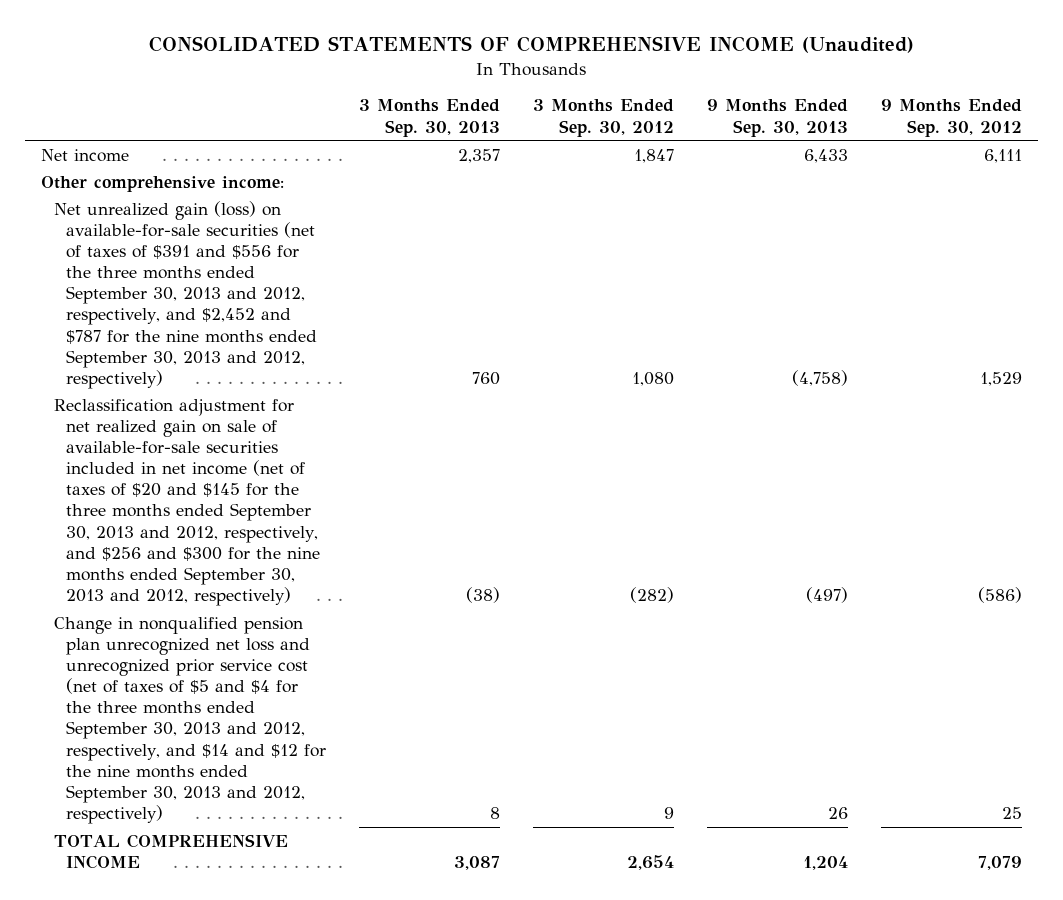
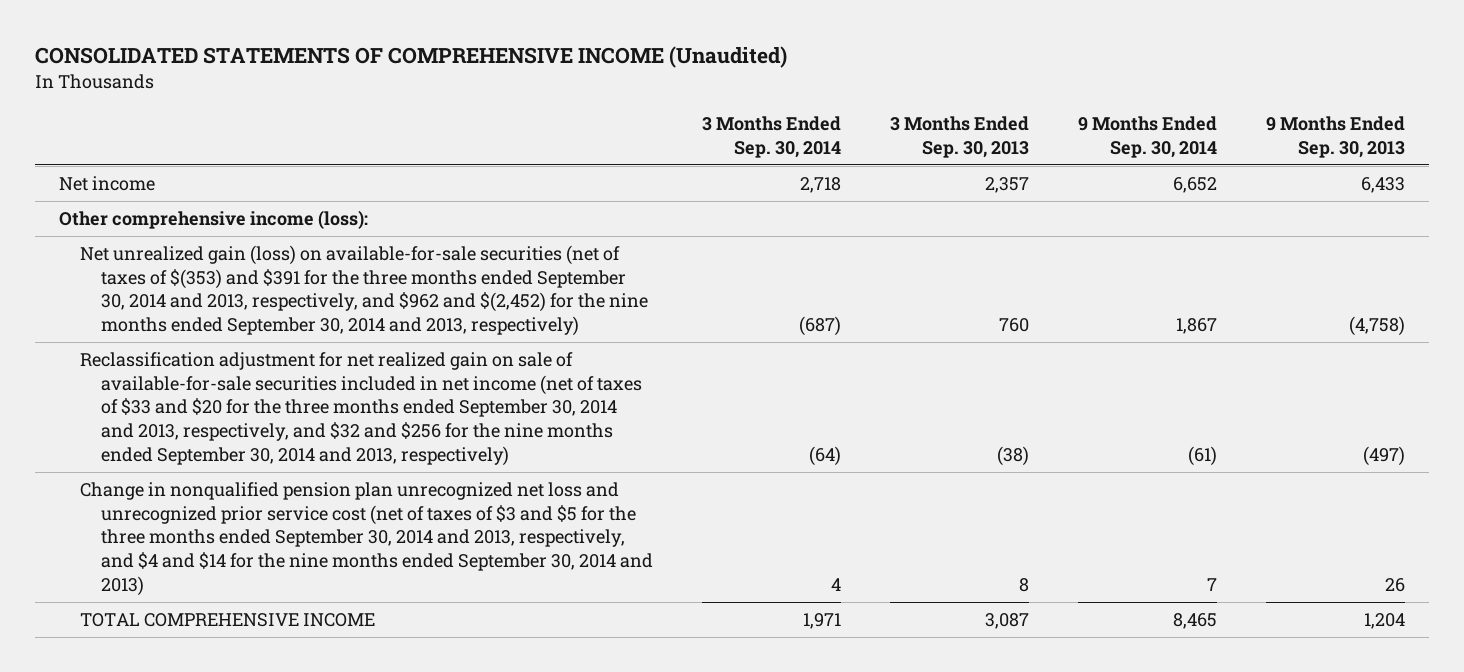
- | 3 Months Ended Sep. 30, 2013 | 3 Months Ended Sep. 30, 2012 | 9 Months Ended Sep. 30, 2013 | 9 Months Ended Sep. 30, 2012
+ | 3 Months Ended Sep. 30, 2014 | 3 Months Ended Sep. 30, 2013 | 9 Months Ended Sep. 30, 2014 | 9 Months Ended Sep. 30, 2013
- Other comprehensive income:
- Net unrealized gain (loss) on available-for-sale securities (net of taxes of $391 and $556 for the three months ended September 30, 2013 and 2012, respectively, and $2,452 and $787 for the nine months ended September 30, 2013 and 2012, respectively) | 760 | 1,080 | (4,758) | 1,529
- Reclassification adjustment for net realized gain on sale of available-for-sale securities included in net income (net of taxes of $20 and $145 for the three months ended September 30, 2013 and 2012, respectively, and $256 and $300 for the nine months ended September 30, 2013 and 2012, respectively) | (38) | (282) | (497) | (586)
- Change in nonqualified pension plan unrecognized net loss and unrecognized prior service cost (net of taxes of $5 and $4 for the three months ended September 30, 2013 and 2012, respectively, and $14 and $12 for the nine months ended September 30, 2013 and 2012, respectively) | 8 | 9 | 26 | 25
+ Other comprehensive income (loss):
+ Net unrealized gain (loss) on available-for-sale securities (net of taxes of $(353) and $391 for the three months ended September 30, 2014 and 2013, respectively, and $962 and $(2,452) for the nine months ended September 30, 2014 and 2013, respectively) | (687) | 760 | 1,867 | (4,758)
+ Reclassification adjustment for net realized gain on sale of available-for-sale securities included in net income (net of taxes of $33 and $20 for the three months ended September 30, 2014 and 2013, respectively, and $32 and $256 for the nine months ended September 30, 2014 and 2013, respectively) | (64) | (38) | (61) | (497)
+ Change in nonqualified pension plan unrecognized net loss and unrecognized prior service cost (net of taxes of $3 and $5 for the three months ended September 30, 2014 and 2013, respectively, and $4 and $14 for the nine months ended September 30, 2014 and 2013) | 4 | 8 | 7 | 26

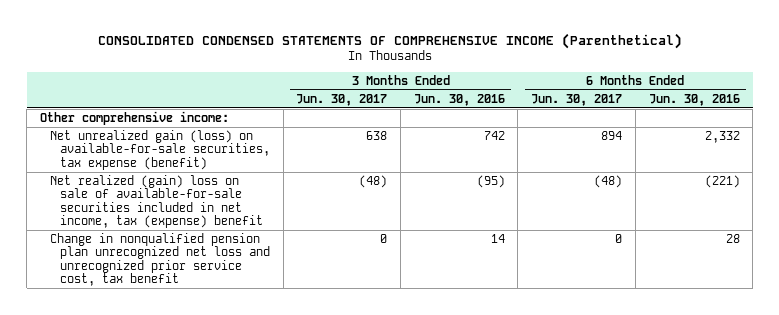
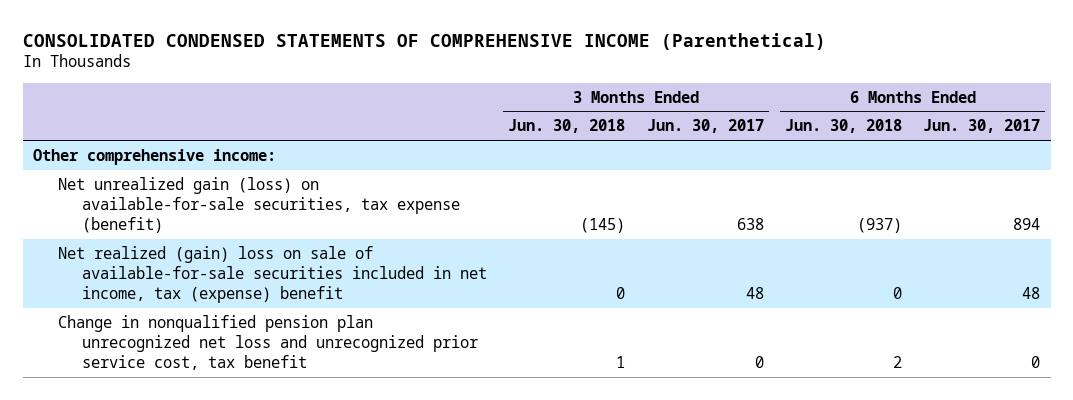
- | 3 Months Ended Jun. 30, 2017 | 3 Months Ended Jun. 30, 2016 | 6 Months Ended Jun. 30, 2017 | 6 Months Ended Jun. 30, 2016
+ | 3 Months Ended Jun. 30, 2018 | 3 Months Ended Jun. 30, 2017 | 6 Months Ended Jun. 30, 2018 | 6 Months Ended Jun. 30, 2017
- Net realized (gain) loss on sale of available-for-sale securities included in net income, tax (expense) benefit | (48) | (95) | (48) | (221)
+ Net realized (gain) loss on sale of available-for-sale securities included in net income, tax (expense) benefit | 0 | 48 | 0 | 48

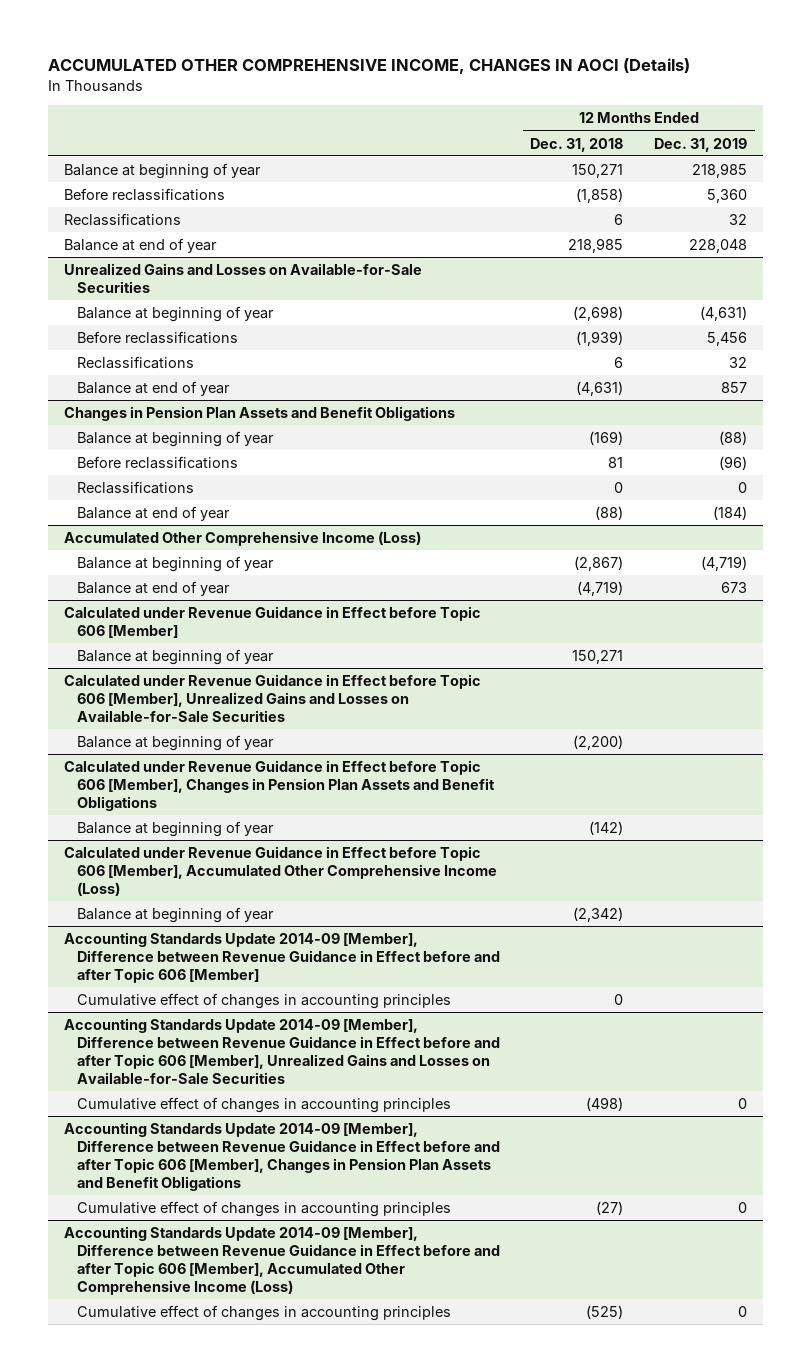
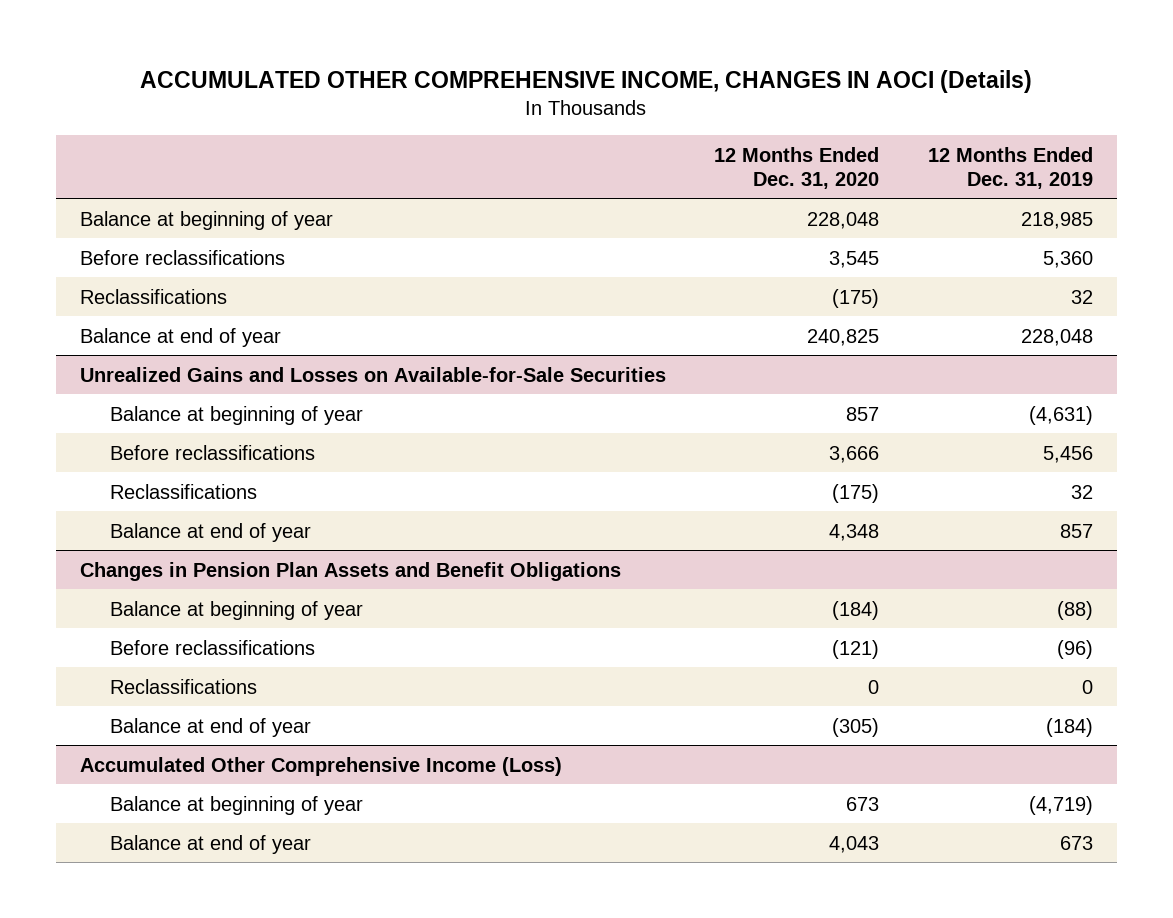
- | 12 Months Ended Dec. 31, 2018 | 12 Months Ended Dec. 31, 2019
+ | 12 Months Ended Dec. 31, 2020 | 12 Months Ended Dec. 31, 2019
- Calculated under Revenue Guidance in Effect before Topic 606 [Member]
- Balance at beginning of year | 150,271 |
- Calculated under Revenue Guidance in Effect before Topic 606 [Member], Unrealized Gains and Losses on Available-for-Sale Securities
- Balance at beginning of year | (2,200) |
- Calculated under Revenue Guidance in Effect before Topic 606 [Member], Changes in Pension Plan Assets and Benefit Obligations
- Balance at beginning of year | (142) |
- Calculated under Revenue Guidance in Effect before Topic 606 [Member], Accumulated Other Comprehensive Income (Loss)
- Balance at beginning of year | (2,342) |
- Accounting Standards Update 2014-09 [Member], Difference between Revenue Guidance in Effect before and after Topic 606 [Member]
- Cumulative effect of changes in accounting principles | 0 |
- Accounting Standards Update 2014-09 [Member], Difference between Revenue Guidance in Effect before and after Topic 606 [Member], Unrealized Gains and Losses on Available-for-Sale Securities
- Cumulative effect of changes in accounting principles | (498) | 0
- Accounting Standards Update 2014-09 [Member], Difference between Revenue Guidance in Effect before and after Topic 606 [Member], Changes in Pension Plan Assets and Benefit Obligations
- Cumulative effect of changes in accounting principles | (27) | 0
- Accounting Standards Update 2014-09 [Member], Difference between Revenue Guidance in Effect before and after Topic 606 [Member], Accumulated Other Comprehensive Income (Loss)
- Cumulative effect of changes in accounting principles | (525) | 0

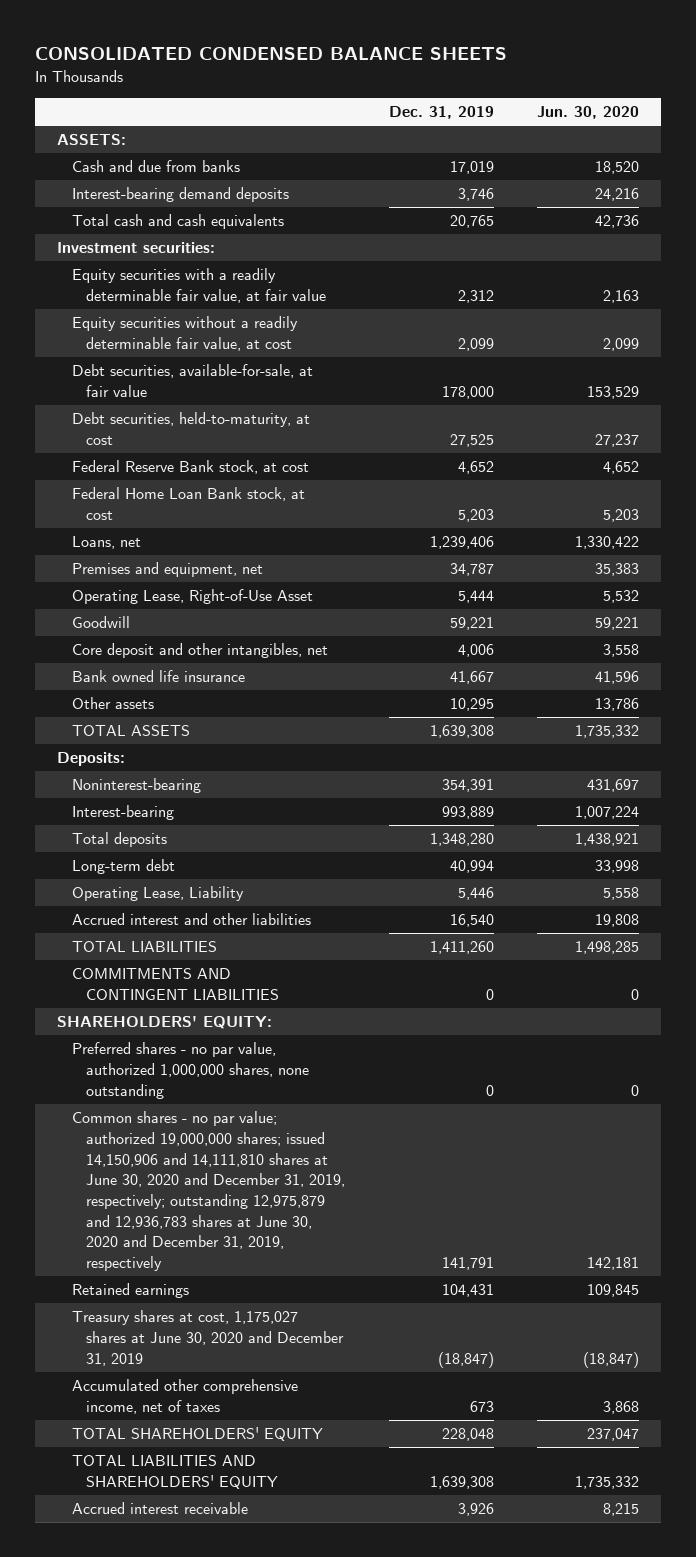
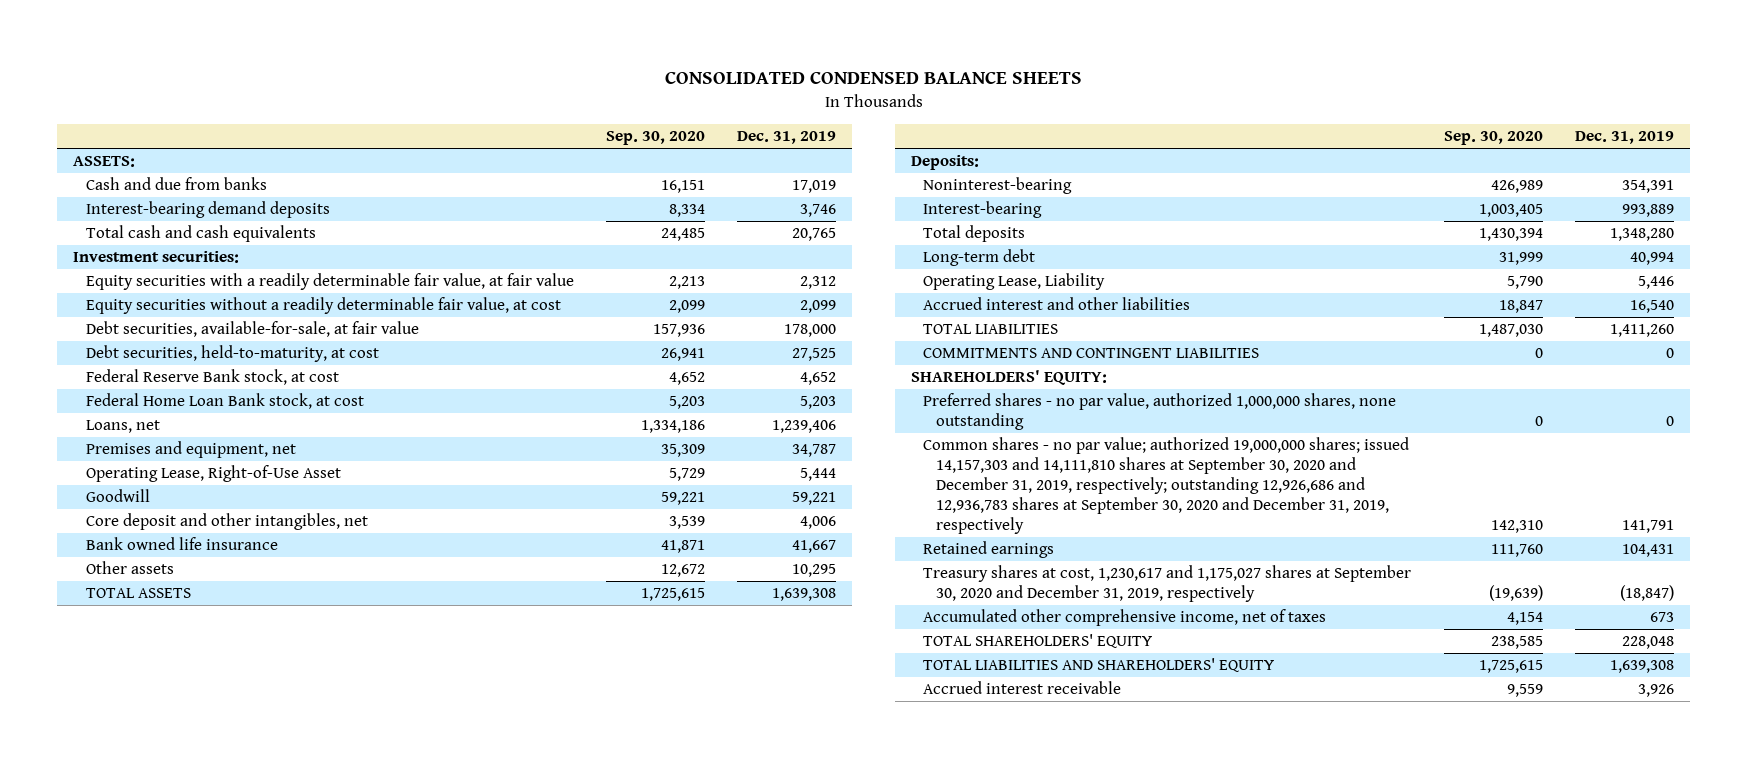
- | Dec. 31, 2019 | Jun. 30, 2020
+ | Sep. 30, 2020 | Dec. 31, 2019
- Common shares - no par value; authorized 19,000,000 shares; issued 14,150,906 and 14,111,810 shares at June 30, 2020 and December 31, 2019, respectively; outstanding 12,975,879 and 12,936,783 shares at June 30, 2020 and December 31, 2019, respectively | 141,791 | 142,181
+ Common shares - no par value; authorized 19,000,000 shares; issued 14,157,303 and 14,111,810 shares at September 30, 2020 and December 31, 2019, respectively; outstanding 12,926,686 and 12,936,783 shares at September 30, 2020 and December 31, 2019, respectively | 142,310 | 141,791
- Treasury shares at cost, 1,175,027 shares at June 30, 2020 and December 31, 2019 | (18,847) | (18,847)
+ Treasury shares at cost, 1,230,617 and 1,175,027 shares at September 30, 2020 and December 31, 2019, respectively | (19,639) | (18,847)

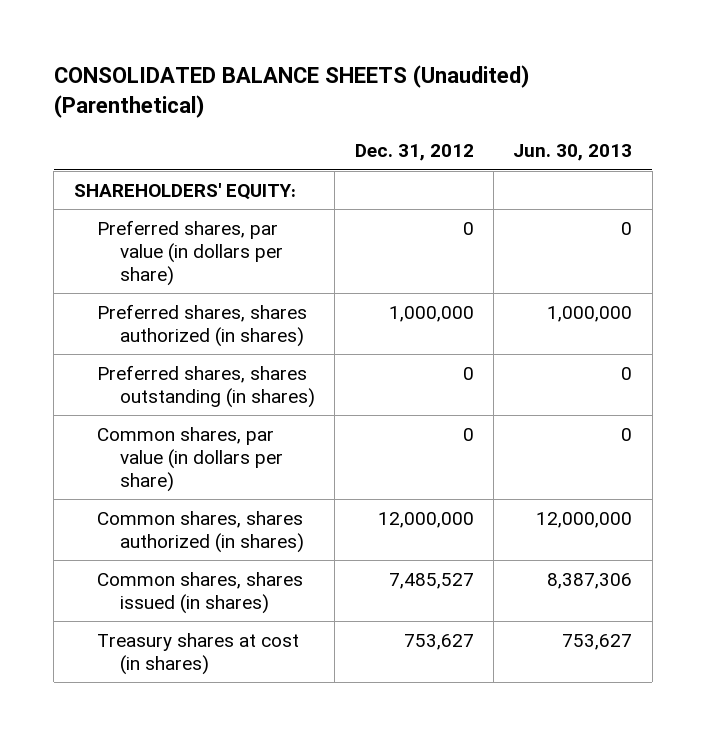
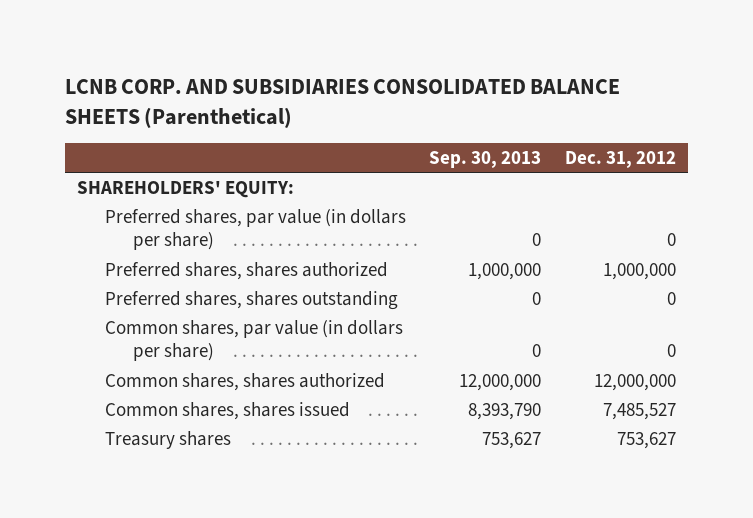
- CONSOLIDATED BALANCE SHEETS (Unaudited) (Parenthetical)
+ LCNB CORP. AND SUBSIDIARIES CONSOLIDATED BALANCE SHEETS (Parenthetical)
- | Dec. 31, 2012 | Jun. 30, 2013
+ | Sep. 30, 2013 | Dec. 31, 2012
- Preferred shares, shares authorized (in shares) | 1,000,000 | 1,000,000
- Preferred shares, shares outstanding (in shares) | 0 | 0
+ Preferred shares, shares authorized | 1,000,000 | 1,000,000
+ Preferred shares, shares outstanding | 0 | 0
- Common shares, shares authorized (in shares) | 12,000,000 | 12,000,000
- Common shares, shares issued (in shares) | 7,485,527 | 8,387,306
- Treasury shares at cost (in shares) | 753,627 | 753,627
+ Common shares, shares authorized | 12,000,000 | 12,000,000
+ Common shares, shares issued | 8,393,790 | 7,485,527
+ Treasury shares | 753,627 | 753,627

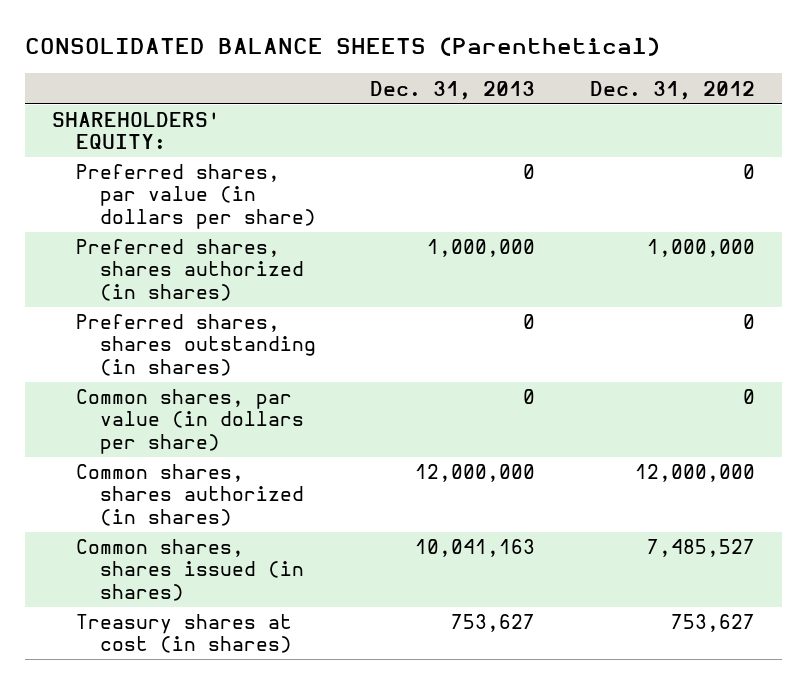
- LCNB CORP. AND SUBSIDIARIES CONSOLIDATED BALANCE SHEETS (Parenthetical)
+ CONSOLIDATED BALANCE SHEETS (Parenthetical)
- | Sep. 30, 2013 | Dec. 31, 2012
+ | Dec. 31, 2013 | Dec. 31, 2012
- Preferred shares, shares authorized | 1,000,000 | 1,000,000
- Preferred shares, shares outstanding | 0 | 0
+ Preferred shares, shares authorized (in shares) | 1,000,000 | 1,000,000
+ Preferred shares, shares outstanding (in shares) | 0 | 0
- Common shares, shares authorized | 12,000,000 | 12,000,000
- Common shares, shares issued | 8,393,790 | 7,485,527
- Treasury shares | 753,627 | 753,627
+ Common shares, shares authorized (in shares) | 12,000,000 | 12,000,000
+ Common shares, shares issued (in shares) | 10,041,163 | 7,485,527
+ Treasury shares at cost (in shares) | 753,627 | 753,627

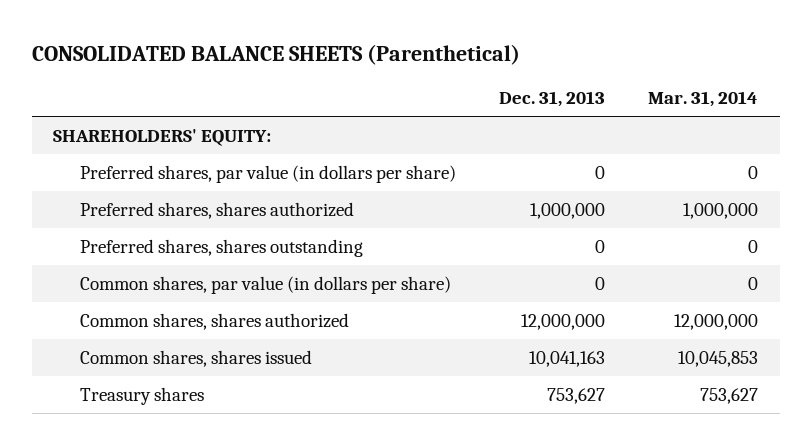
- | Dec. 31, 2013 | Dec. 31, 2012
+ | Dec. 31, 2013 | Mar. 31, 2014
- Preferred shares, shares authorized (in shares) | 1,000,000 | 1,000,000
- Preferred shares, shares outstanding (in shares) | 0 | 0
+ Preferred shares, shares authorized | 1,000,000 | 1,000,000
+ Preferred shares, shares outstanding | 0 | 0
- Common shares, shares authorized (in shares) | 12,000,000 | 12,000,000
- Common shares, shares issued (in shares) | 10,041,163 | 7,485,527
- Treasury shares at cost (in shares) | 753,627 | 753,627
+ Common shares, shares authorized | 12,000,000 | 12,000,000
+ Common shares, shares issued | 10,041,163 | 10,045,853
+ Treasury shares | 753,627 | 753,627

